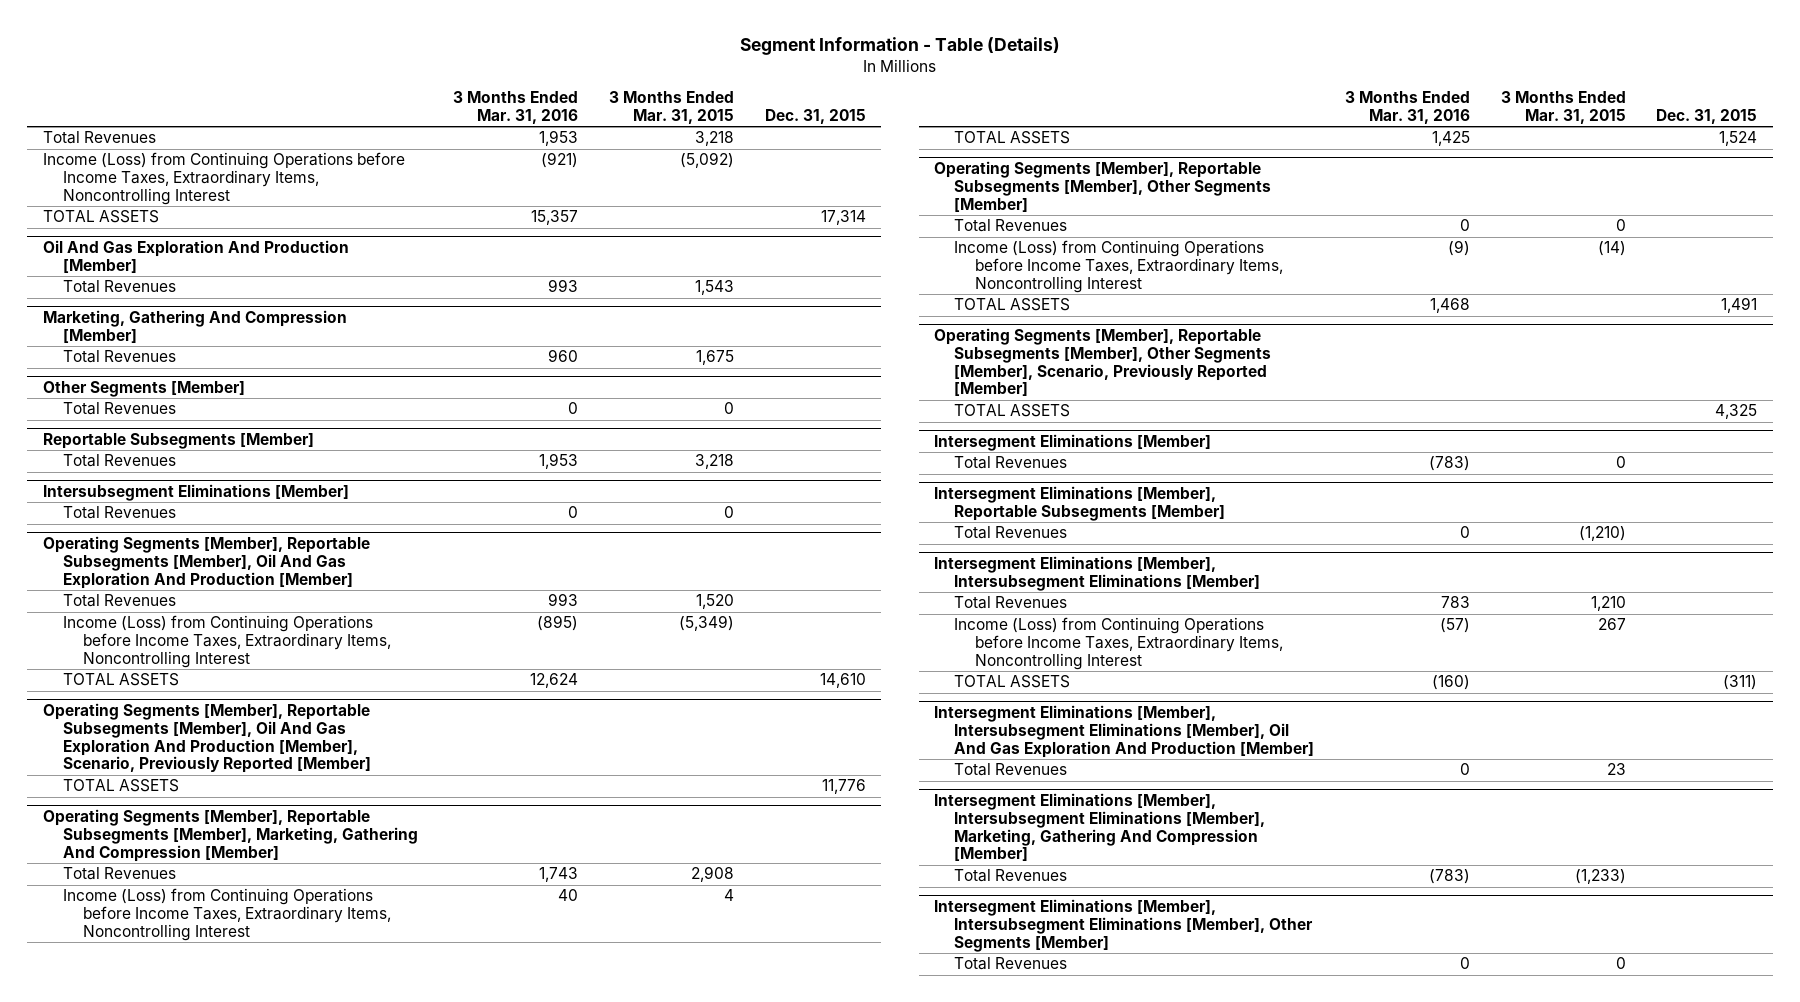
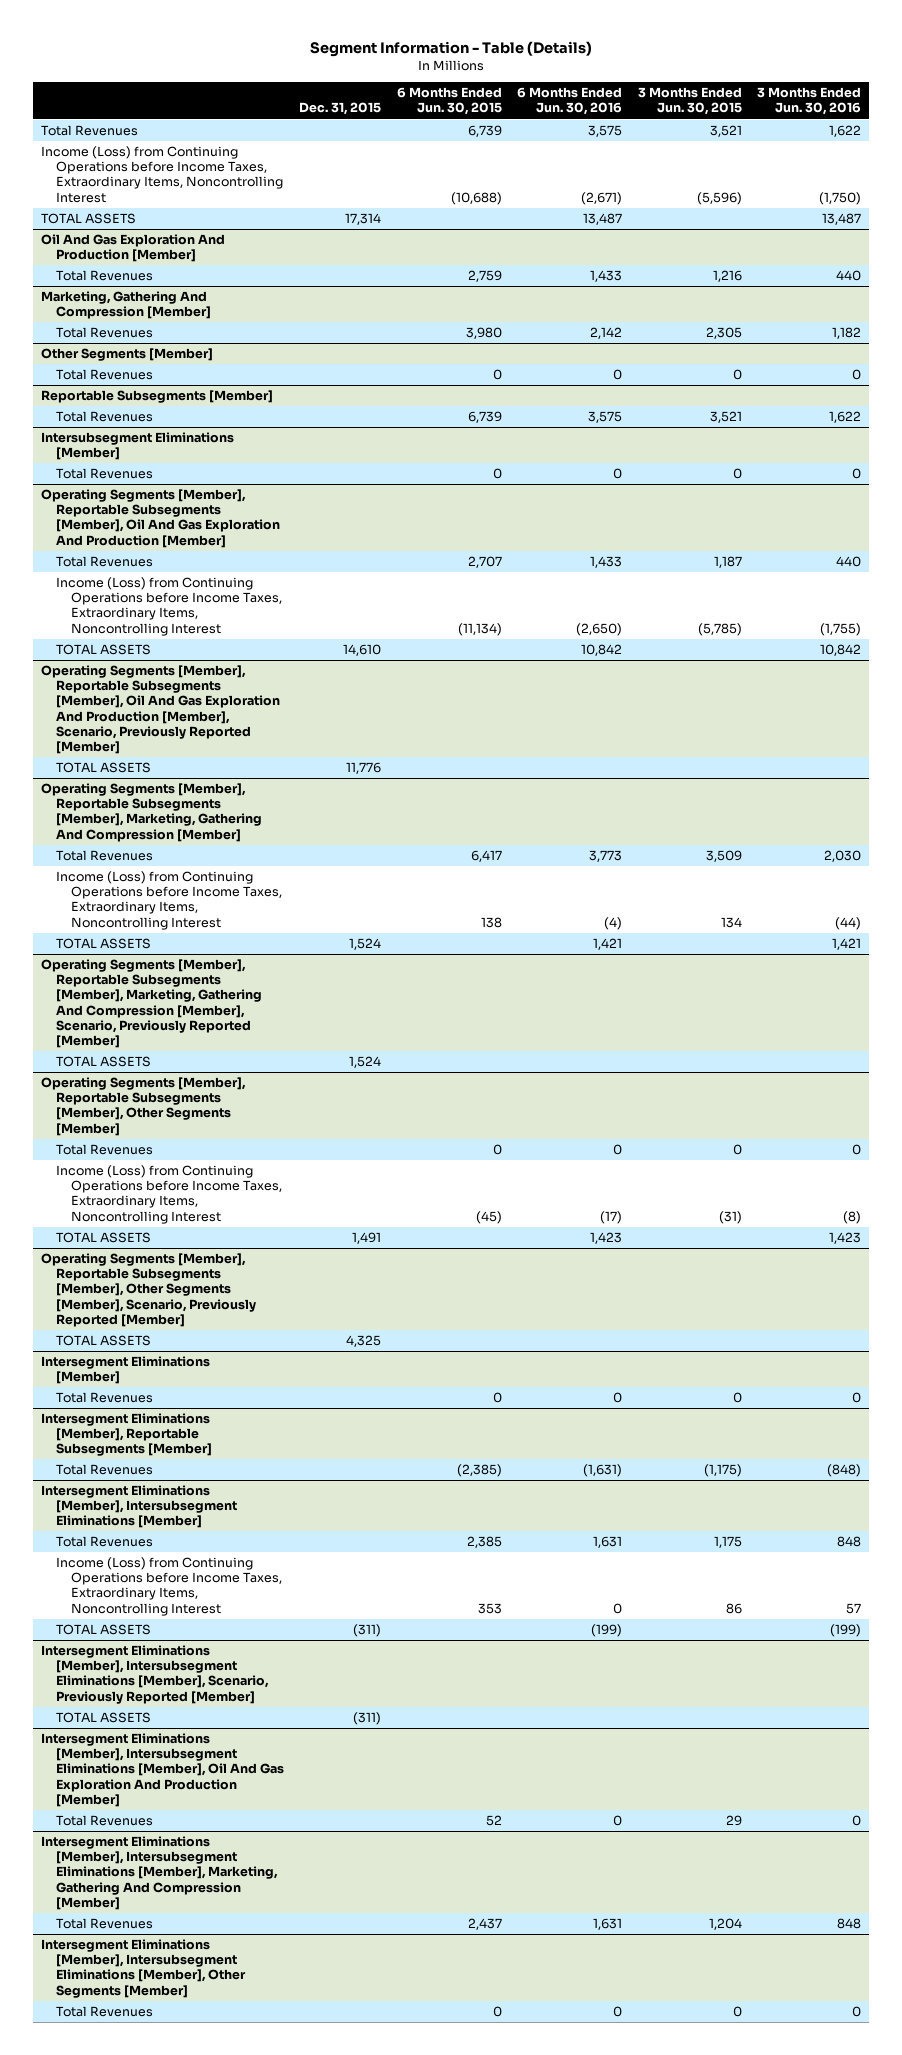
- | 3 Months Ended Mar. 31, 2016 | 3 Months Ended Mar. 31, 2015 | Dec. 31, 2015
+ | Dec. 31, 2015 | 6 Months Ended Jun. 30, 2015 | 6 Months Ended Jun. 30, 2016 | 3 Months Ended Jun. 30, 2015 | 3 Months Ended Jun. 30, 2016
+ Operating Segments [Member], Reportable Subsegments [Member], Marketing, Gathering And Compression [Member], Scenario, Previously Reported [Member]
+ TOTAL ASSETS | 1,524 | | | |
+ Intersegment Eliminations [Member], Intersubsegment Eliminations [Member], Scenario, Previously Reported [Member]
+ TOTAL ASSETS | (311) | | | |

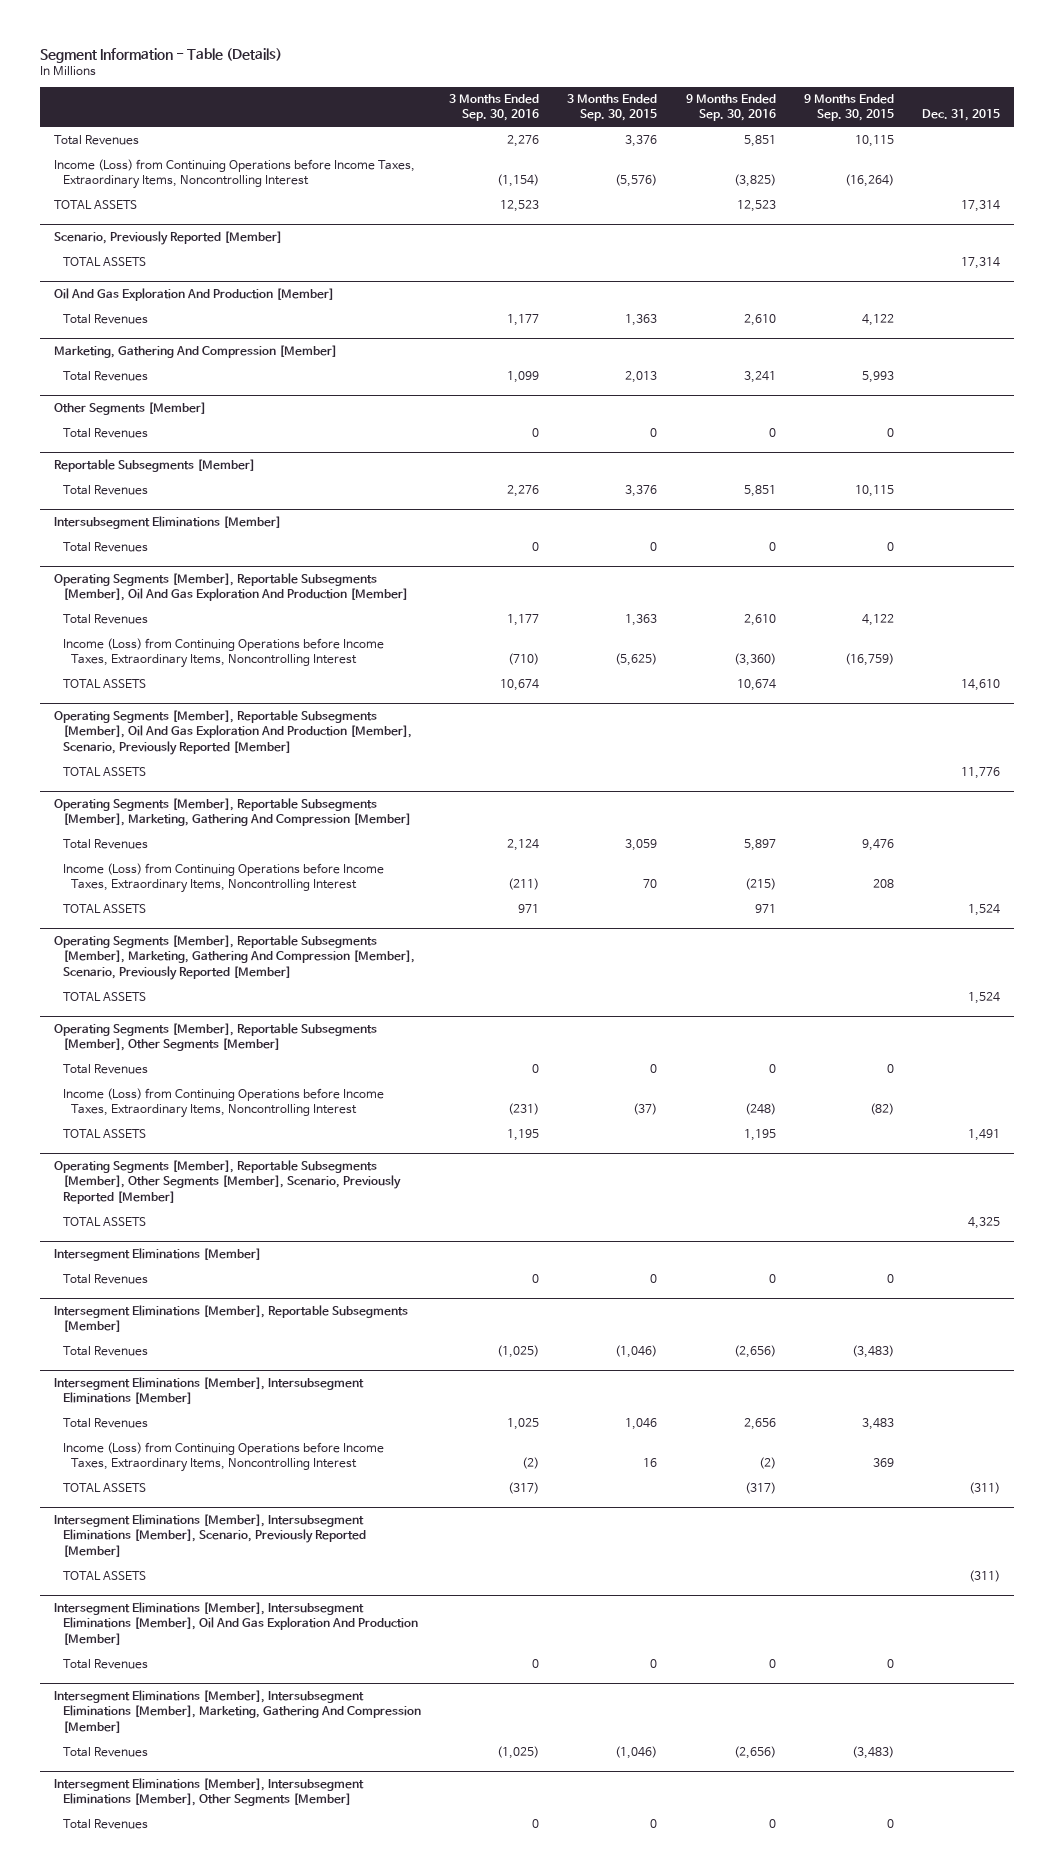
- | Dec. 31, 2015 | 6 Months Ended Jun. 30, 2015 | 6 Months Ended Jun. 30, 2016 | 3 Months Ended Jun. 30, 2015 | 3 Months Ended Jun. 30, 2016
+ | 3 Months Ended Sep. 30, 2016 | 3 Months Ended Sep. 30, 2015 | 9 Months Ended Sep. 30, 2016 | 9 Months Ended Sep. 30, 2015 | Dec. 31, 2015
+ Scenario, Previously Reported [Member]
+ TOTAL ASSETS | | | | | 17,314

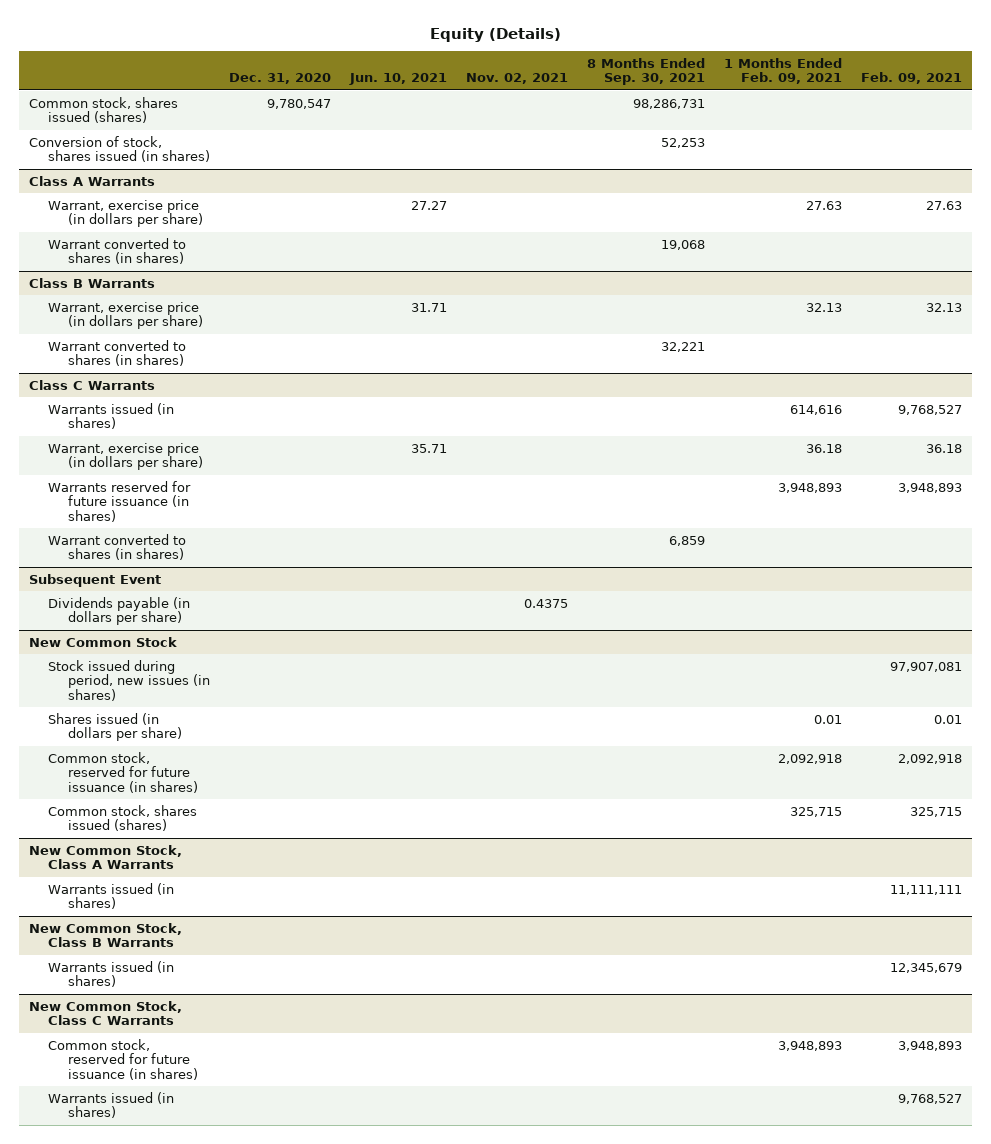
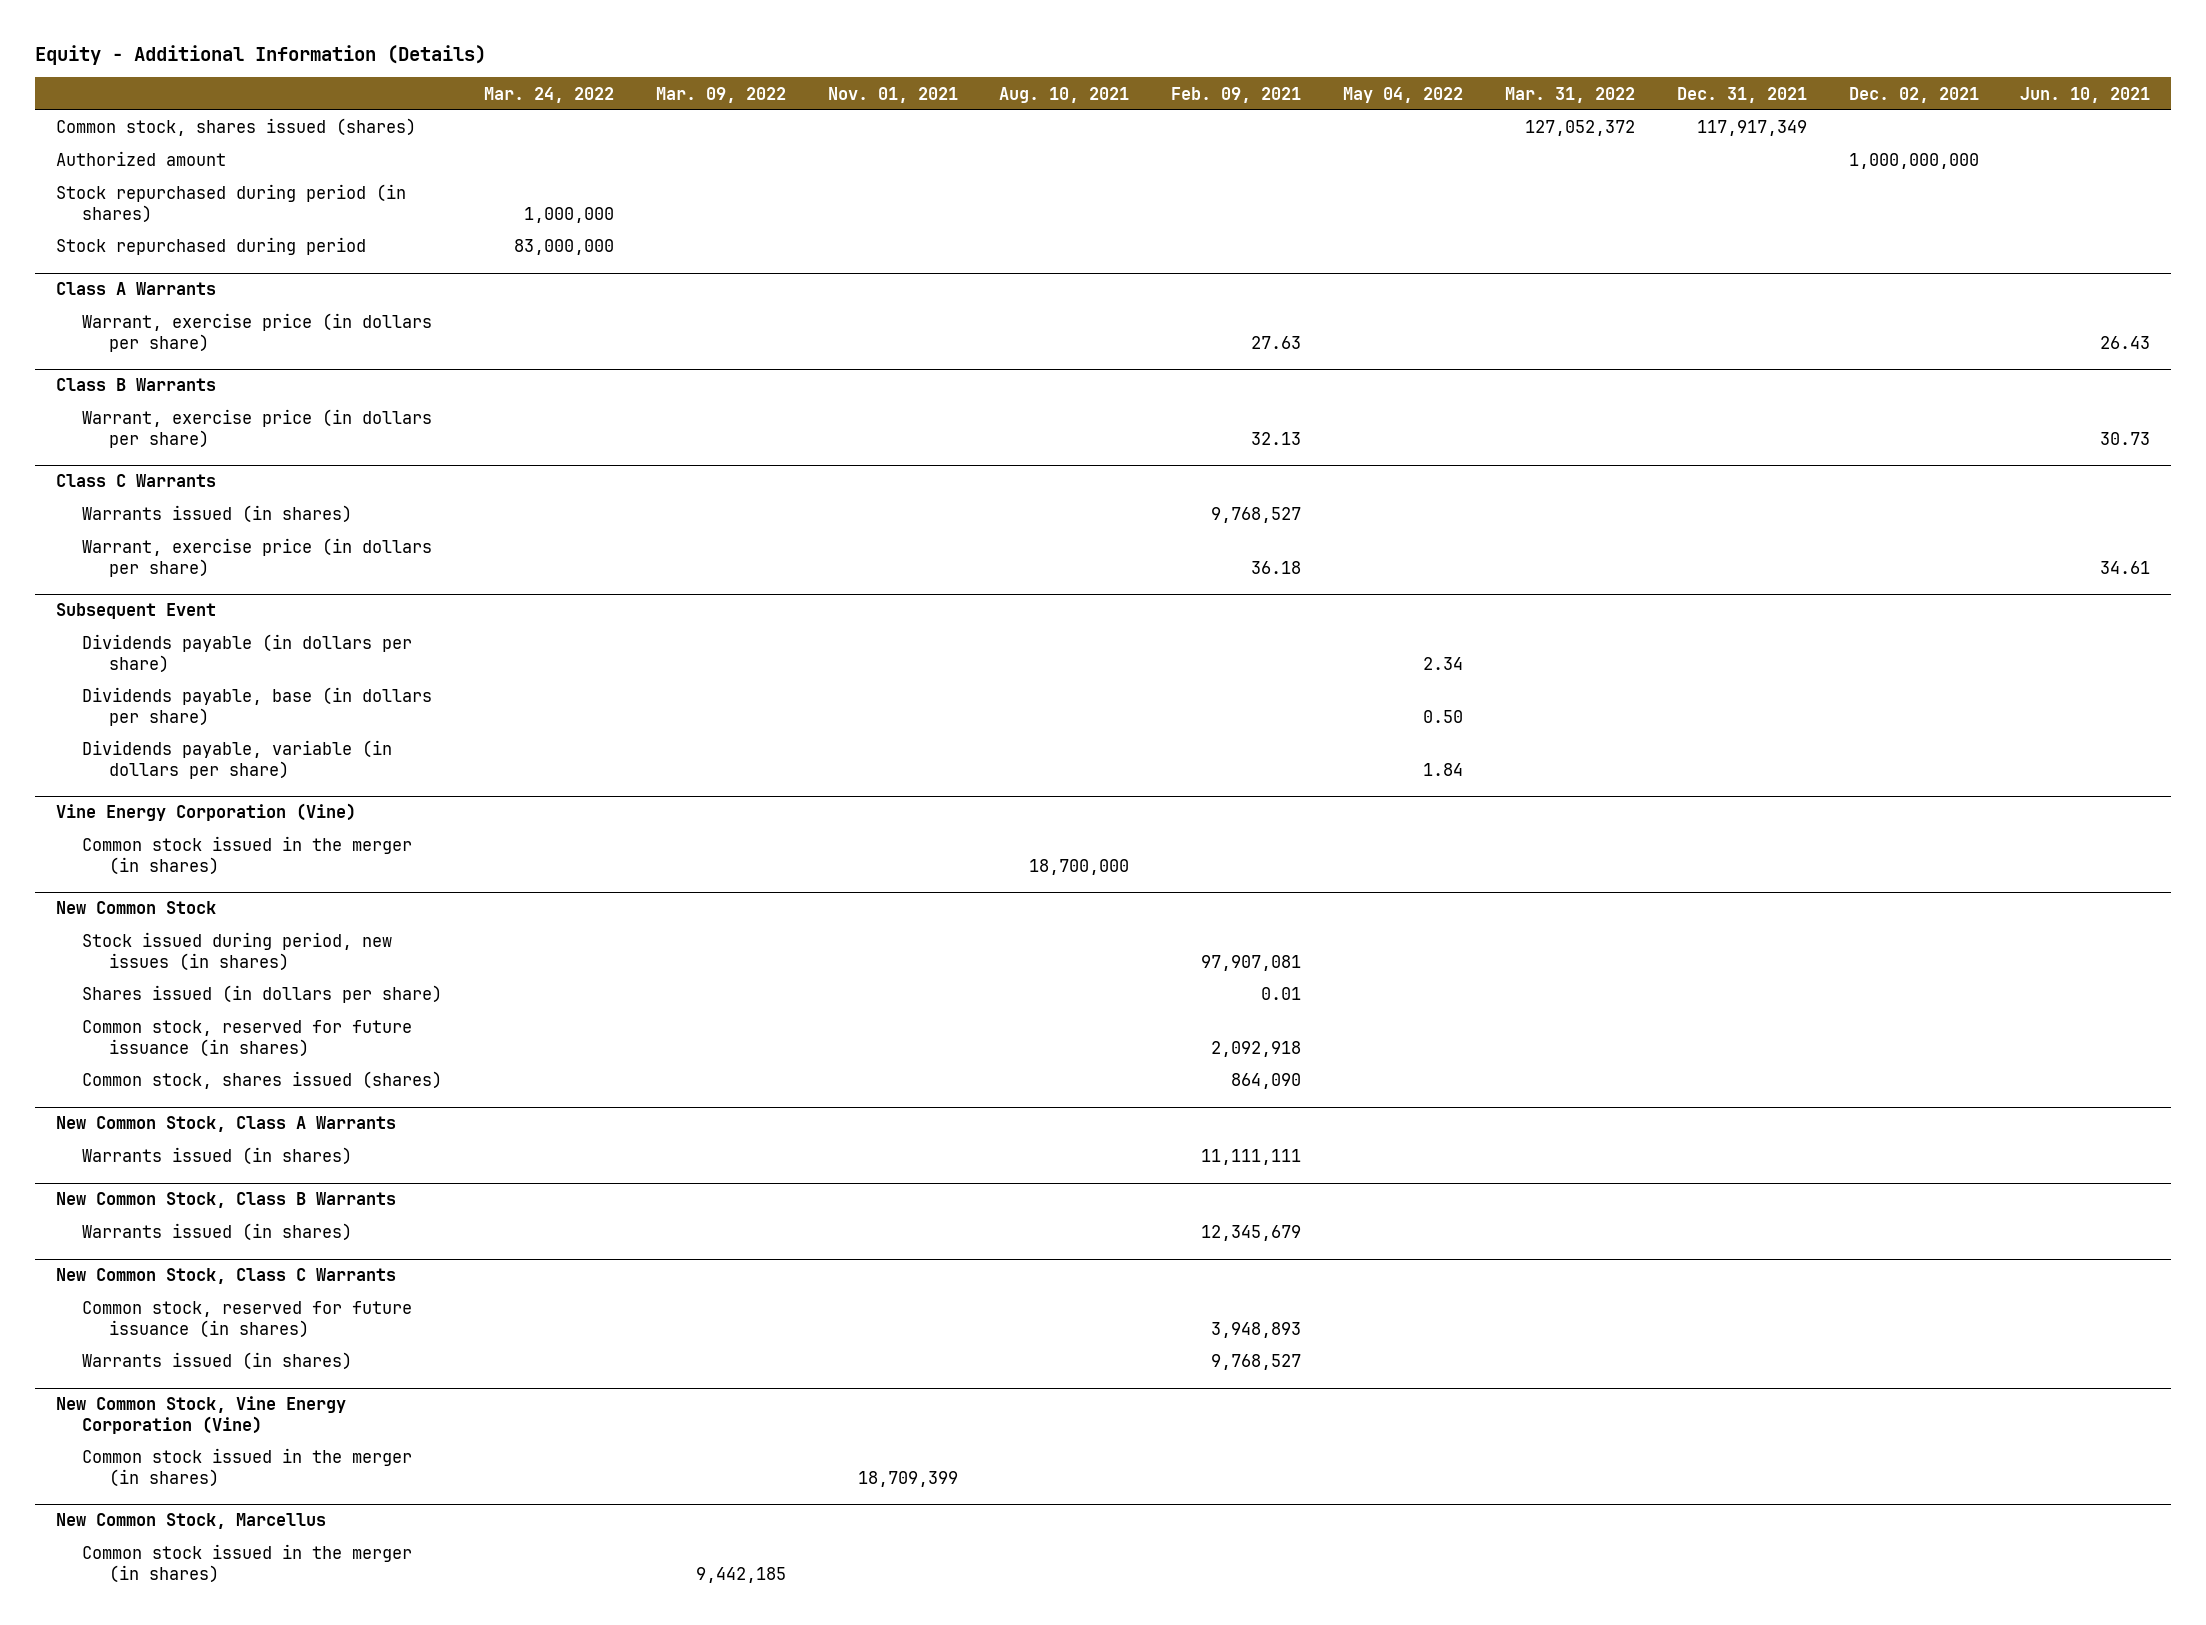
- Equity (Details)
+ Equity - Additional Information (Details)
- | Dec. 31, 2020 | Jun. 10, 2021 | Nov. 02, 2021 | 8 Months Ended Sep. 30, 2021 | 1 Months Ended Feb. 09, 2021 | Feb. 09, 2021
+ | Mar. 24, 2022 | Mar. 09, 2022 | Nov. 01, 2021 | Aug. 10, 2021 | Feb. 09, 2021 | May 04, 2022 | Mar. 31, 2022 | Dec. 31, 2021 | Dec. 02, 2021 | Jun. 10, 2021
- Conversion of stock, shares issued (in shares) | | | | 52,253 | |
+ Authorized amount | | | | | | | | | 1,000,000,000 |
+ Stock repurchased during period (in shares) | 1,000,000 | | | | | | | | |
+ Stock repurchased during period | 83,000,000 | | | | | | | | |
@ Class A Warrants
- Warrant, exercise price (in dollars per share) | | 27.27 | | | 27.63 | 27.63
- Warrant converted to shares (in shares) | | | | 19,068 | |
+ Warrant, exercise price (in dollars per share) | | | | | 27.63 | | | | | 26.43
@ Class B Warrants
- Warrant, exercise price (in dollars per share) | | 31.71 | | | 32.13 | 32.13
- Warrant converted to shares (in shares) | | | | 32,221 | |
+ Warrant, exercise price (in dollars per share) | | | | | 32.13 | | | | | 30.73
@ Class C Warrants
- Warrant, exercise price (in dollars per share) | | 35.71 | | | 36.18 | 36.18
- Warrants reserved for future issuance (in shares) | | | | | 3,948,893 | 3,948,893
- Warrant converted to shares (in shares) | | | | 6,859 | |
+ Warrant, exercise price (in dollars per share) | | | | | 36.18 | | | | | 34.61
@ Subsequent Event
+ Dividends payable, base (in dollars per share) | | | | | | 0.50 | | | |
+ Dividends payable, variable (in dollars per share) | | | | | | 1.84 | | | |
+ Vine Energy Corporation (Vine)
+ Common stock issued in the merger (in shares) | | | | 18,700,000 | | | | | |
@ New Common Stock
- Common stock, shares issued (shares) | | | | | 325,715 | 325,715
+ Common stock, shares issued (shares) | | | | | 864,090 | | | | |
+ New Common Stock, Vine Energy Corporation (Vine)
+ Common stock issued in the merger (in shares) | | | 18,709,399 | | | | | | |
+ New Common Stock, Marcellus
+ Common stock issued in the merger (in shares) | | 9,442,185 | | | | | | | |

